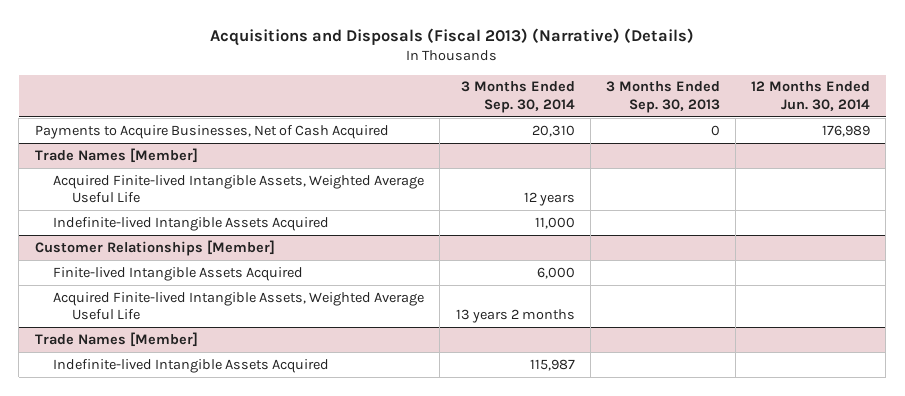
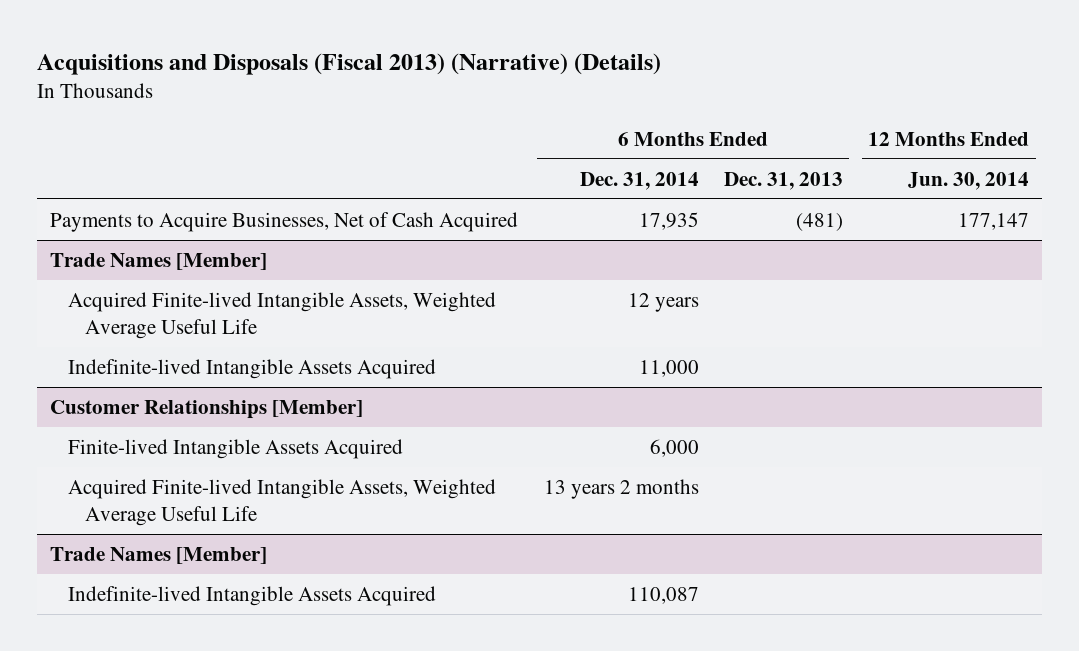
- | 3 Months Ended Sep. 30, 2014 | 3 Months Ended Sep. 30, 2013 | 12 Months Ended Jun. 30, 2014
+ | 6 Months Ended Dec. 31, 2014 | 6 Months Ended Dec. 31, 2013 | 12 Months Ended Jun. 30, 2014
- Payments to Acquire Businesses, Net of Cash Acquired | 20,310 | 0 | 176,989
+ Payments to Acquire Businesses, Net of Cash Acquired | 17,935 | (481) | 177,147

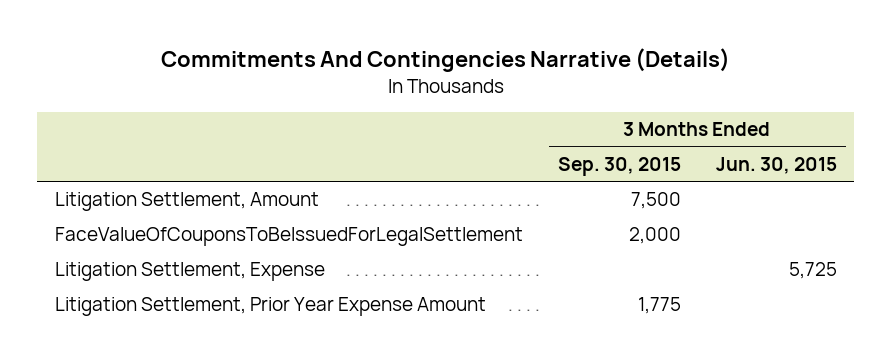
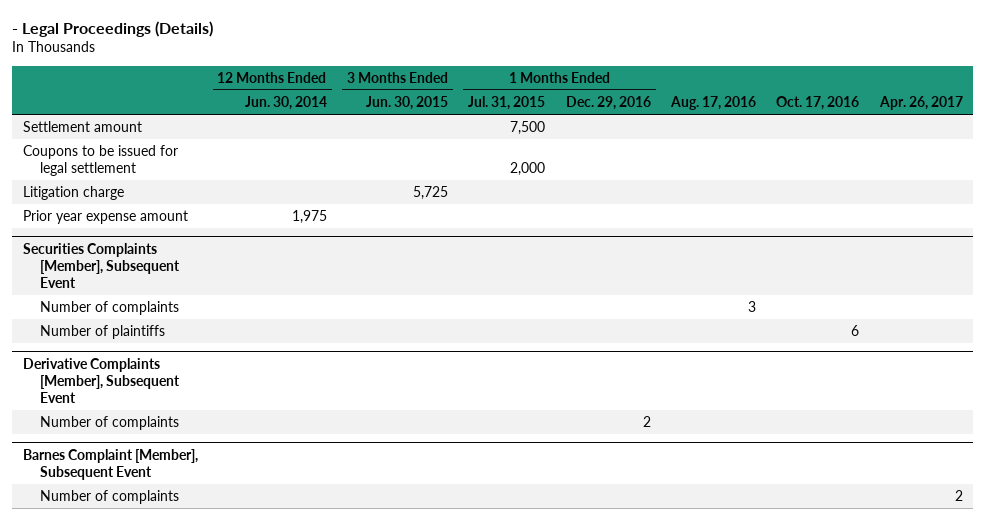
- Commitments And Contingencies Narrative (Details)
+ - Legal Proceedings (Details)
- | 3 Months Ended Sep. 30, 2015 | 3 Months Ended Jun. 30, 2015
+ | 12 Months Ended Jun. 30, 2014 | 3 Months Ended Jun. 30, 2015 | 1 Months Ended Jul. 31, 2015 | 1 Months Ended Dec. 29, 2016 | Aug. 17, 2016 | Oct. 17, 2016 | Apr. 26, 2017
- Litigation Settlement, Amount | 7,500 |
- FaceValueOfCouponsToBeIssuedForLegalSettlement | 2,000 |
- Litigation Settlement, Expense | | 5,725
- Litigation Settlement, Prior Year Expense Amount | 1,775 |
+ Settlement amount | | | 7,500 | | | |
+ Coupons to be issued for legal settlement | | | 2,000 | | | |
+ Litigation charge | | 5,725 | | | | |
+ Prior year expense amount | 1,975 | | | | | |
+ Securities Complaints [Member], Subsequent Event
+ Number of complaints | | | | | 3 | |
+ Number of plaintiffs | | | | | | 6 |
+ Derivative Complaints [Member], Subsequent Event
+ Number of complaints | | | | 2 | | |
+ Barnes Complaint [Member], Subsequent Event
+ Number of complaints | | | | | | | 2

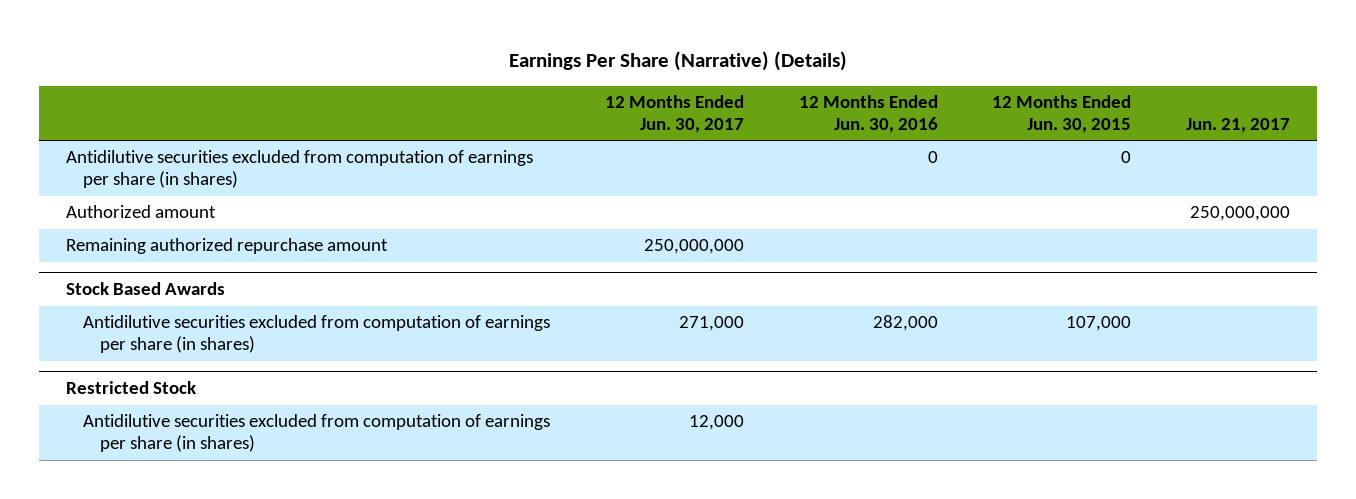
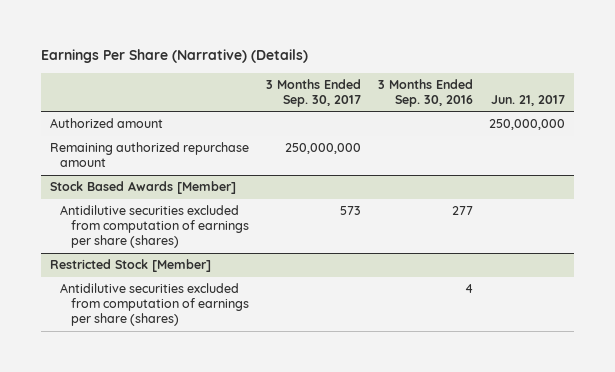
- | 12 Months Ended Jun. 30, 2017 | 12 Months Ended Jun. 30, 2016 | 12 Months Ended Jun. 30, 2015 | Jun. 21, 2017
+ | 3 Months Ended Sep. 30, 2017 | 3 Months Ended Sep. 30, 2016 | Jun. 21, 2017
- Antidilutive securities excluded from computation of earnings per share (in shares) | | 0 | 0 |
- Stock Based Awards
- Antidilutive securities excluded from computation of earnings per share (in shares) | 271,000 | 282,000 | 107,000 |
- Restricted Stock
- Antidilutive securities excluded from computation of earnings per share (in shares) | 12,000 | | |
+ Stock Based Awards [Member]
+ Antidilutive securities excluded from computation of earnings per share (shares) | 573 | 277 |
+ Restricted Stock [Member]
+ Antidilutive securities excluded from computation of earnings per share (shares) | | 4 |

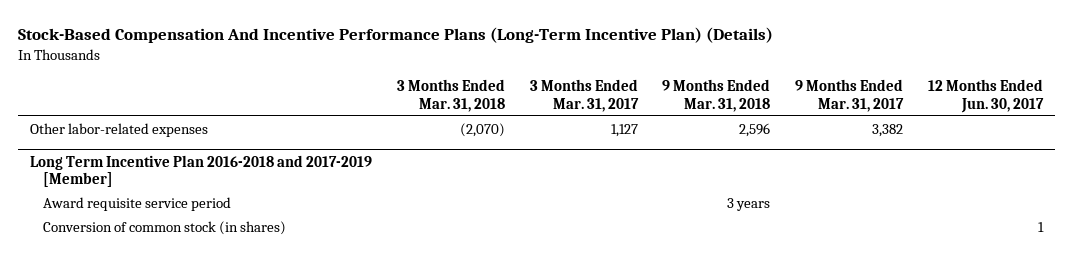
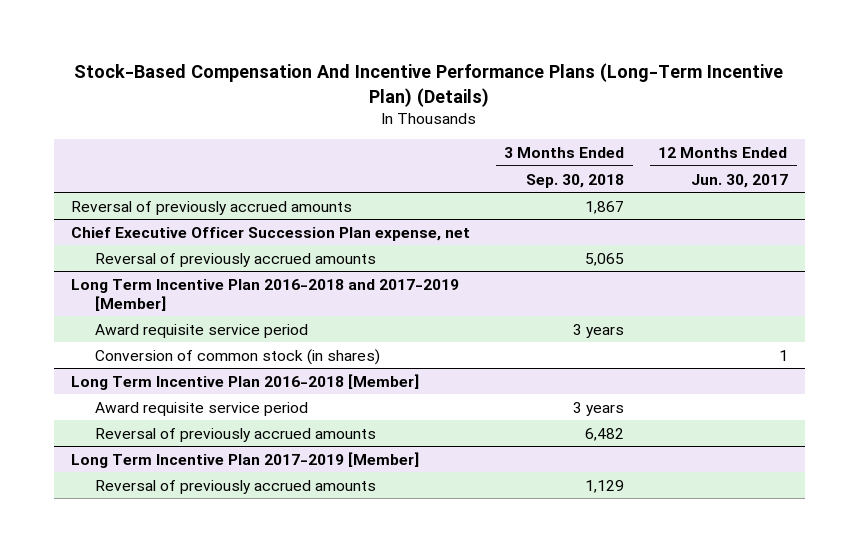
- | 3 Months Ended Mar. 31, 2018 | 3 Months Ended Mar. 31, 2017 | 9 Months Ended Mar. 31, 2018 | 9 Months Ended Mar. 31, 2017 | 12 Months Ended Jun. 30, 2017
+ | 3 Months Ended Sep. 30, 2018 | 12 Months Ended Jun. 30, 2017
- Other labor-related expenses | (2,070) | 1,127 | 2,596 | 3,382 |
+ Reversal of previously accrued amounts | 1,867 |
+ Chief Executive Officer Succession Plan expense, net
+ Reversal of previously accrued amounts | 5,065 |
+ Long Term Incentive Plan 2016-2018 [Member]
+ Award requisite service period | 3 years |
+ Reversal of previously accrued amounts | 6,482 |
+ Long Term Incentive Plan 2017-2019 [Member]
+ Reversal of previously accrued amounts | 1,129 |

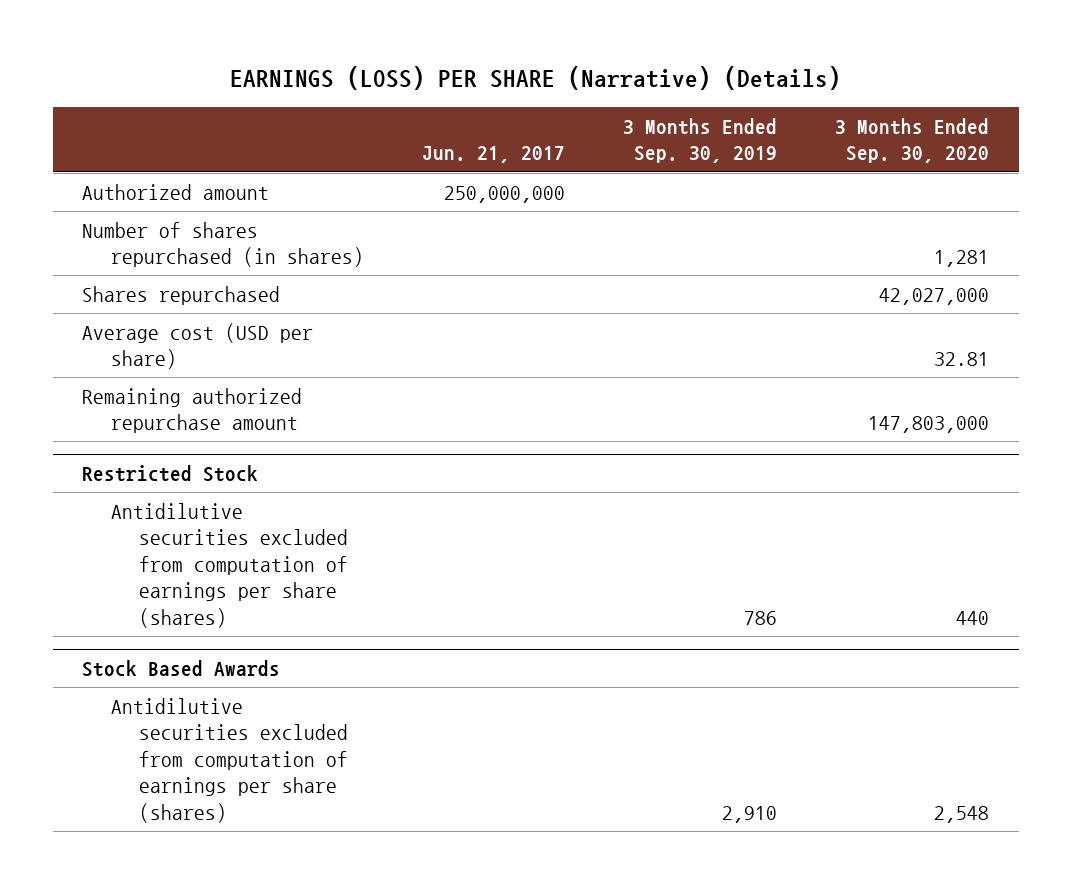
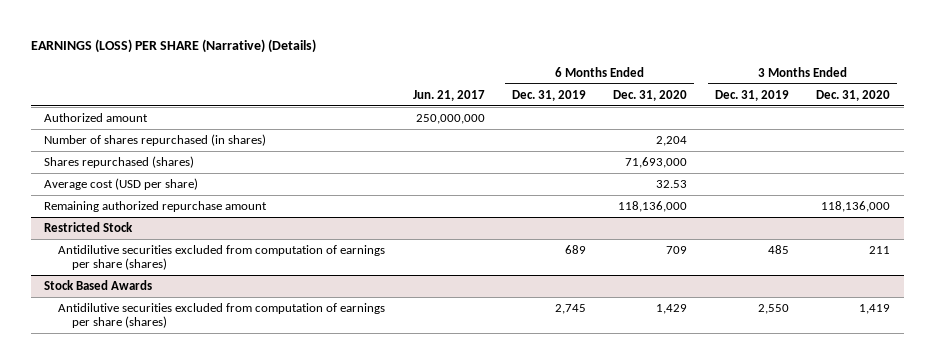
- | Jun. 21, 2017 | 3 Months Ended Sep. 30, 2019 | 3 Months Ended Sep. 30, 2020
+ | Jun. 21, 2017 | 6 Months Ended Dec. 31, 2019 | 6 Months Ended Dec. 31, 2020 | 3 Months Ended Dec. 31, 2019 | 3 Months Ended Dec. 31, 2020
- Shares repurchased | | | 42,027,000
+ Shares repurchased (shares) | | | 71,693,000 | |

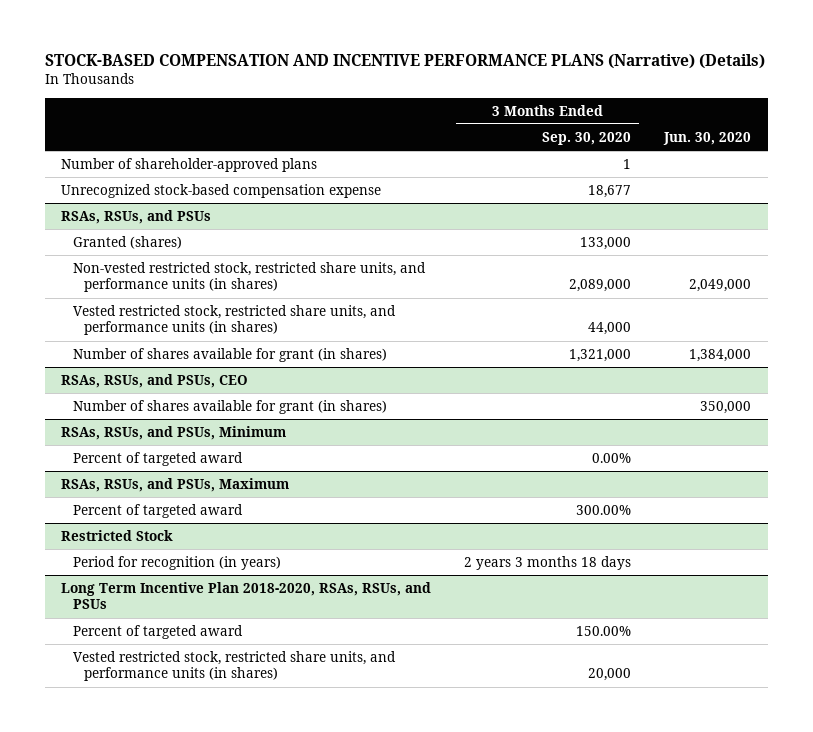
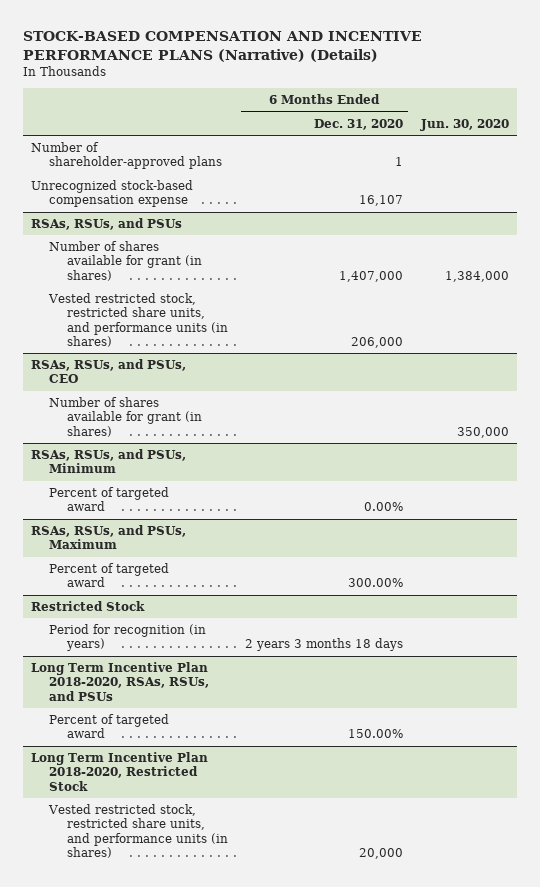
- | 3 Months Ended Sep. 30, 2020 | Jun. 30, 2020
+ | 6 Months Ended Dec. 31, 2020 | Jun. 30, 2020
@ RSAs, RSUs, and PSUs
- Granted (shares) | 133,000 |
- Non-vested restricted stock, restricted share units, and performance units (in shares) | 2,089,000 | 2,049,000
moved down: Vested restricted stock, restricted share units, and performance units (in shares) | 206,000 |
@ Long Term Incentive Plan 2018-2020, RSAs, RSUs, and PSUs
- Vested restricted stock, restricted share units, and performance units (in shares) | 20,000 |
+ Long Term Incentive Plan 2018-2020, Restricted Stock
+ Vested restricted stock, restricted share units, and performance units (in shares) | 20,000 |

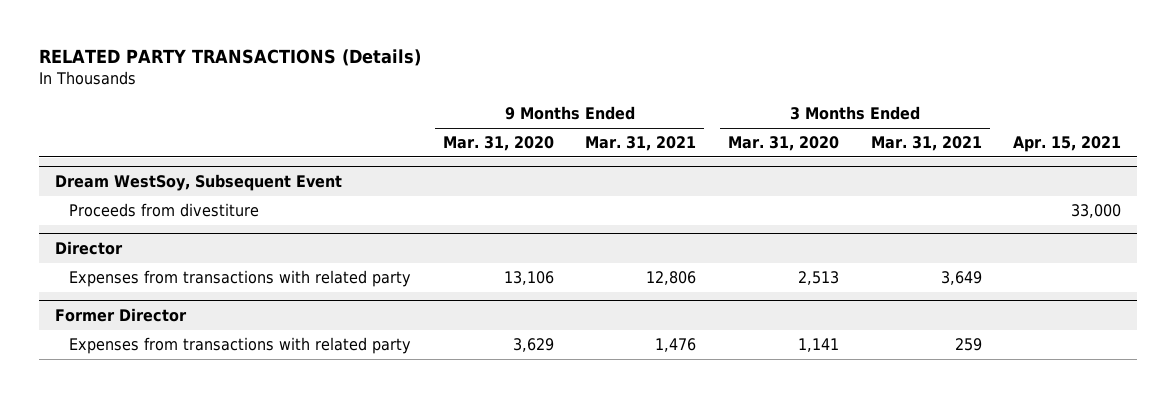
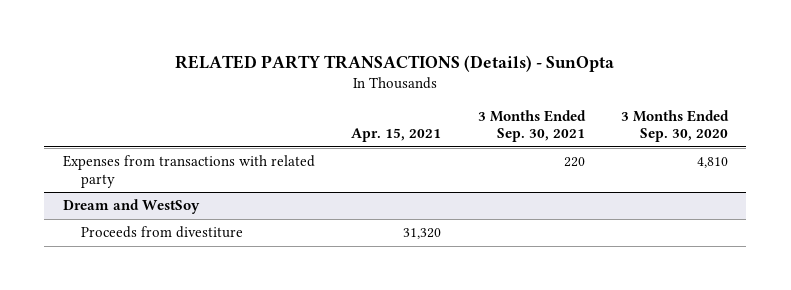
- RELATED PARTY TRANSACTIONS (Details)
+ RELATED PARTY TRANSACTIONS (Details) - SunOpta
- | 9 Months Ended Mar. 31, 2020 | 9 Months Ended Mar. 31, 2021 | 3 Months Ended Mar. 31, 2020 | 3 Months Ended Mar. 31, 2021 | Apr. 15, 2021
+ | Apr. 15, 2021 | 3 Months Ended Sep. 30, 2021 | 3 Months Ended Sep. 30, 2020
- Dream WestSoy, Subsequent Event
- Proceeds from divestiture | | | | | 33,000
- Director
- Expenses from transactions with related party | 13,106 | 12,806 | 2,513 | 3,649 |
- Former Director
- Expenses from transactions with related party | 3,629 | 1,476 | 1,141 | 259 |
+ Expenses from transactions with related party | | 220 | 4,810
+ Dream and WestSoy
+ Proceeds from divestiture | 31,320 | |

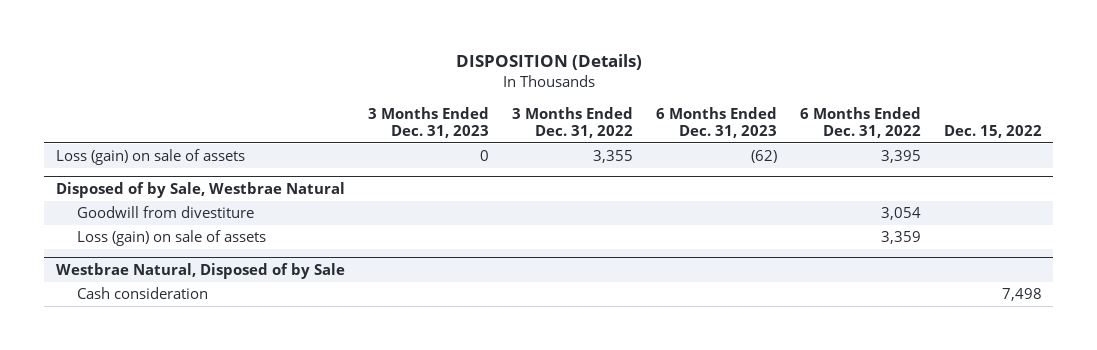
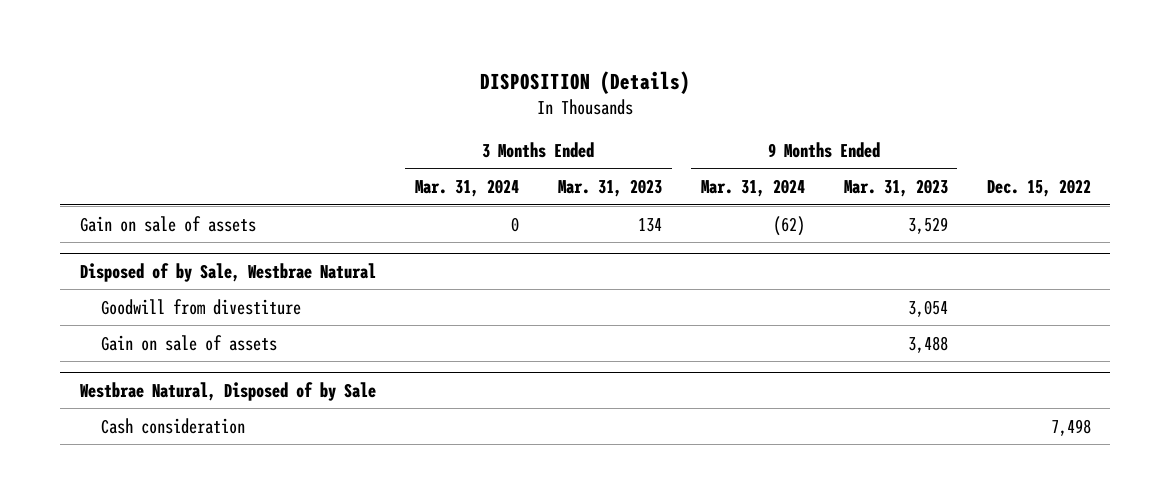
- | 3 Months Ended Dec. 31, 2023 | 3 Months Ended Dec. 31, 2022 | 6 Months Ended Dec. 31, 2023 | 6 Months Ended Dec. 31, 2022 | Dec. 15, 2022
+ | 3 Months Ended Mar. 31, 2024 | 3 Months Ended Mar. 31, 2023 | 9 Months Ended Mar. 31, 2024 | 9 Months Ended Mar. 31, 2023 | Dec. 15, 2022
- Loss (gain) on sale of assets | 0 | 3,355 | (62) | 3,395 |
+ Gain on sale of assets | 0 | 134 | (62) | 3,529 |
@ Disposed of by Sale, Westbrae Natural
- Loss (gain) on sale of assets | | | | 3,359 |
+ Gain on sale of assets | | | | 3,488 |

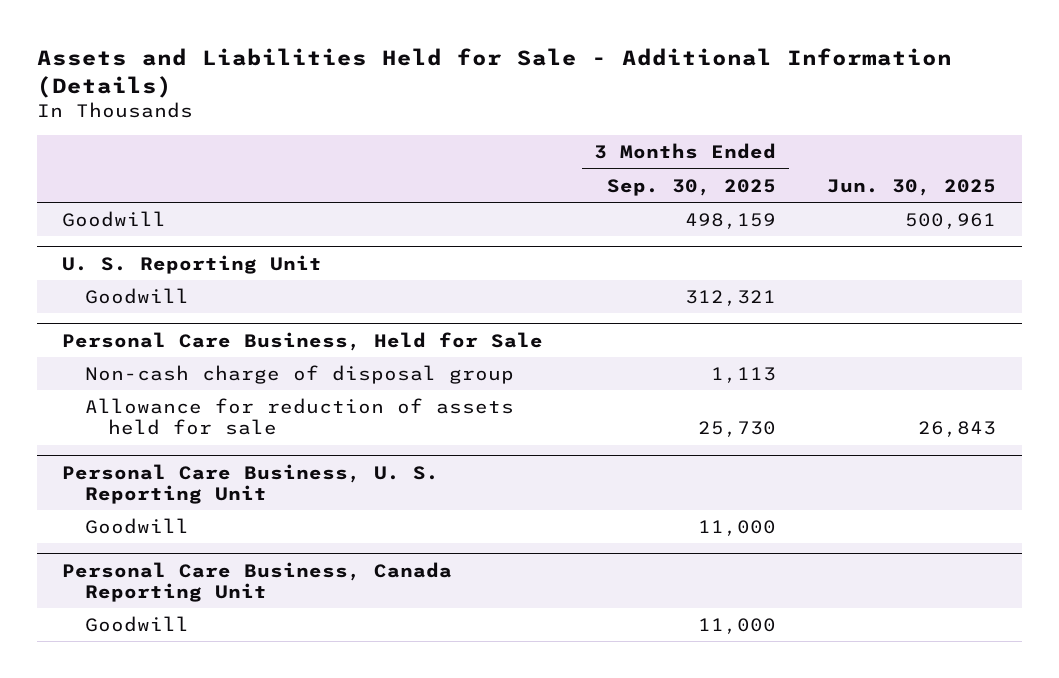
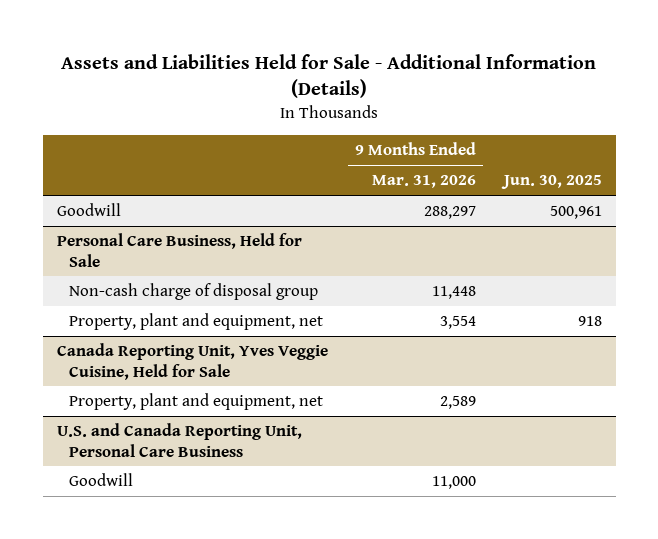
- | 3 Months Ended Sep. 30, 2025 | Jun. 30, 2025
+ | 9 Months Ended Mar. 31, 2026 | Jun. 30, 2025
- U. S. Reporting Unit
- Goodwill | 312,321 |
@ Personal Care Business, Held for Sale
- Allowance for reduction of assets held for sale | 25,730 | 26,843
- Personal Care Business, U. S. Reporting Unit
@ Personal Care Business, Held for Sale
+ Property, plant and equipment, net | 3,554 | 918
+ Canada Reporting Unit, Yves Veggie Cuisine, Held for Sale
+ Property, plant and equipment, net | 2,589 |
+ U.S. and Canada Reporting Unit, Personal Care Business
- Personal Care Business, Canada Reporting Unit
- Goodwill | 11,000 |

